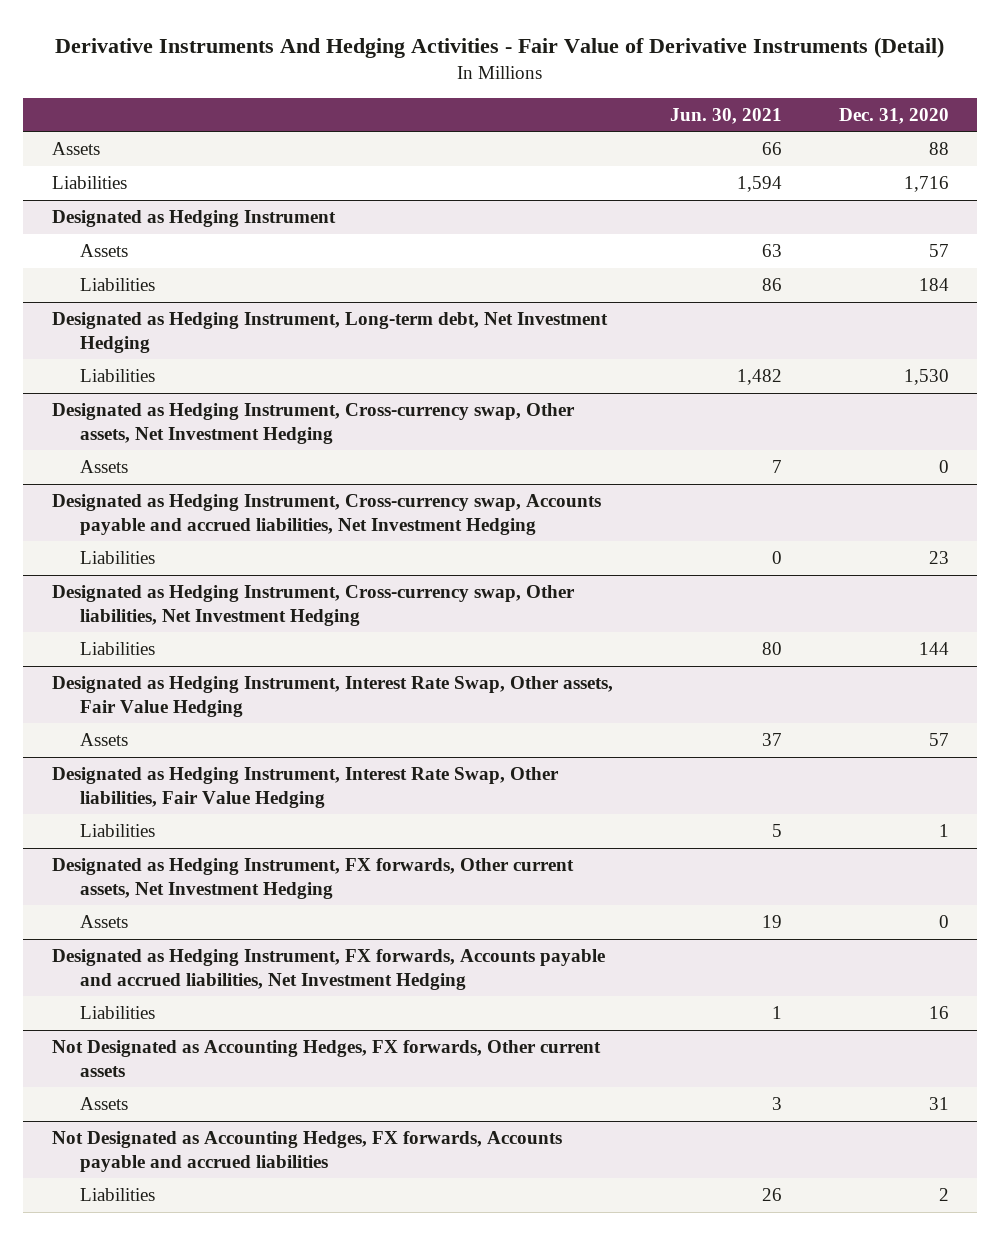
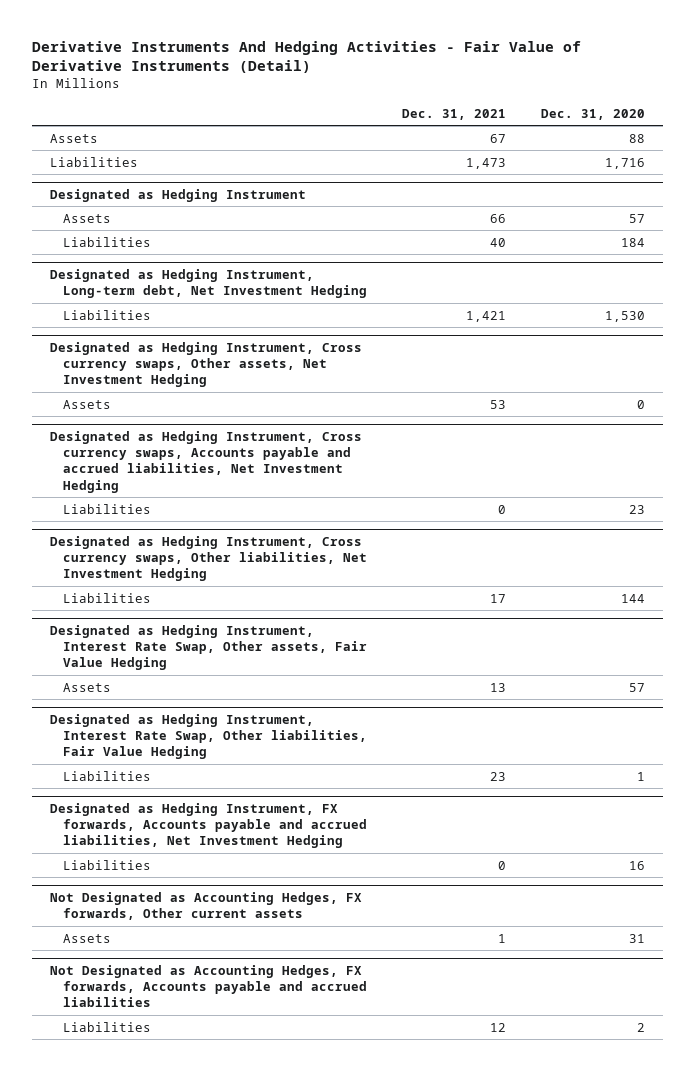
- | Jun. 30, 2021 | Dec. 31, 2020
+ | Dec. 31, 2021 | Dec. 31, 2020
- Designated as Hedging Instrument, Cross-currency swap, Other assets, Net Investment Hedging
+ Designated as Hedging Instrument, Cross currency swaps, Other assets, Net Investment Hedging
- Designated as Hedging Instrument, Cross-currency swap, Accounts payable and accrued liabilities, Net Investment Hedging
+ Designated as Hedging Instrument, Cross currency swaps, Accounts payable and accrued liabilities, Net Investment Hedging
- Designated as Hedging Instrument, Cross-currency swap, Other liabilities, Net Investment Hedging
+ Designated as Hedging Instrument, Cross currency swaps, Other liabilities, Net Investment Hedging
- Designated as Hedging Instrument, FX forwards, Other current assets, Net Investment Hedging
- Assets | 19 | 0

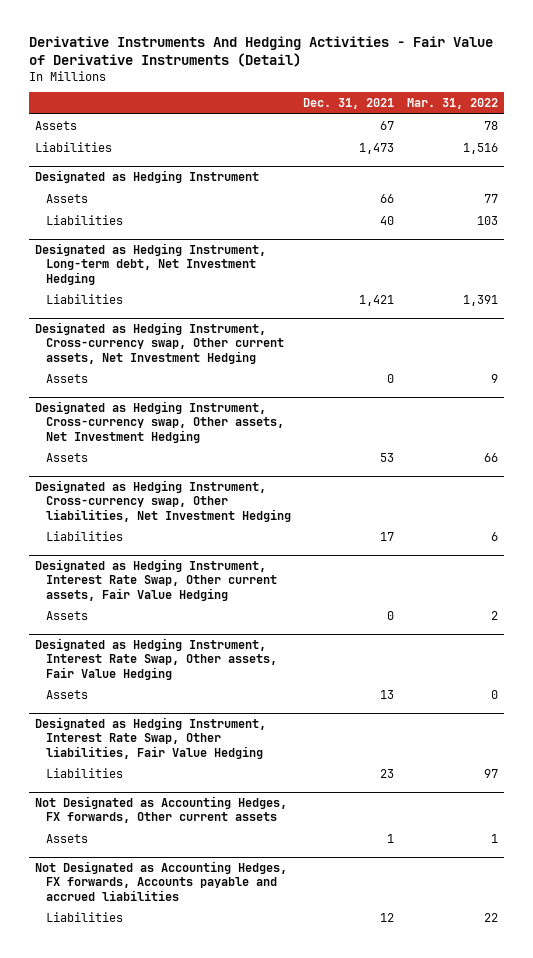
- | Dec. 31, 2021 | Dec. 31, 2020
+ | Dec. 31, 2021 | Mar. 31, 2022
- Designated as Hedging Instrument, Cross currency swaps, Other assets, Net Investment Hedging
+ Designated as Hedging Instrument, Cross-currency swap, Other current assets, Net Investment Hedging
+ Assets | 0 | 9
+ Designated as Hedging Instrument, Cross-currency swap, Other assets, Net Investment Hedging
- Designated as Hedging Instrument, Cross currency swaps, Accounts payable and accrued liabilities, Net Investment Hedging
- Liabilities | 0 | 23
- Designated as Hedging Instrument, Cross currency swaps, Other liabilities, Net Investment Hedging
+ Designated as Hedging Instrument, Cross-currency swap, Other liabilities, Net Investment Hedging
+ Designated as Hedging Instrument, Interest Rate Swap, Other current assets, Fair Value Hedging
+ Assets | 0 | 2
- Designated as Hedging Instrument, FX forwards, Accounts payable and accrued liabilities, Net Investment Hedging
- Liabilities | 0 | 16

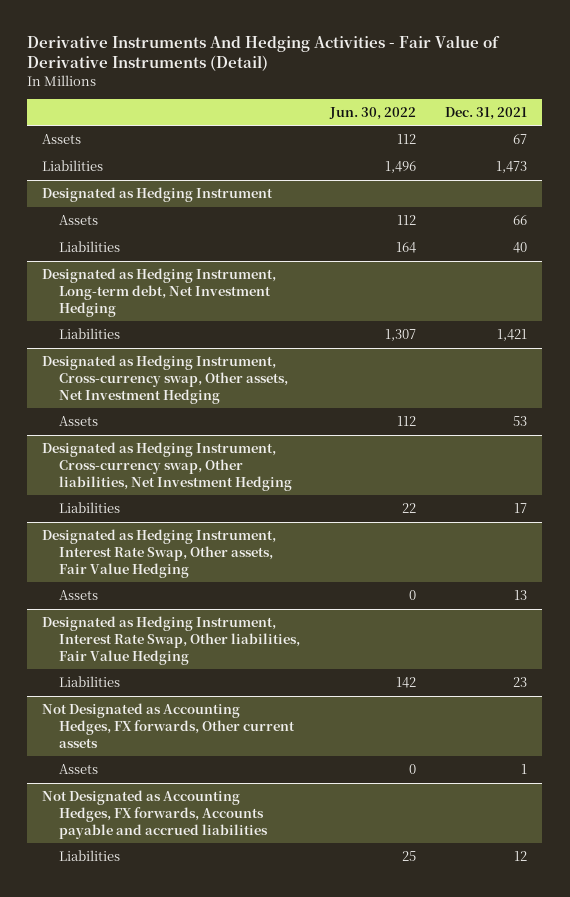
- | Dec. 31, 2021 | Mar. 31, 2022
+ | Jun. 30, 2022 | Dec. 31, 2021
- Designated as Hedging Instrument, Cross-currency swap, Other current assets, Net Investment Hedging
- Assets | 0 | 9
- Designated as Hedging Instrument, Interest Rate Swap, Other current assets, Fair Value Hedging
- Assets | 0 | 2

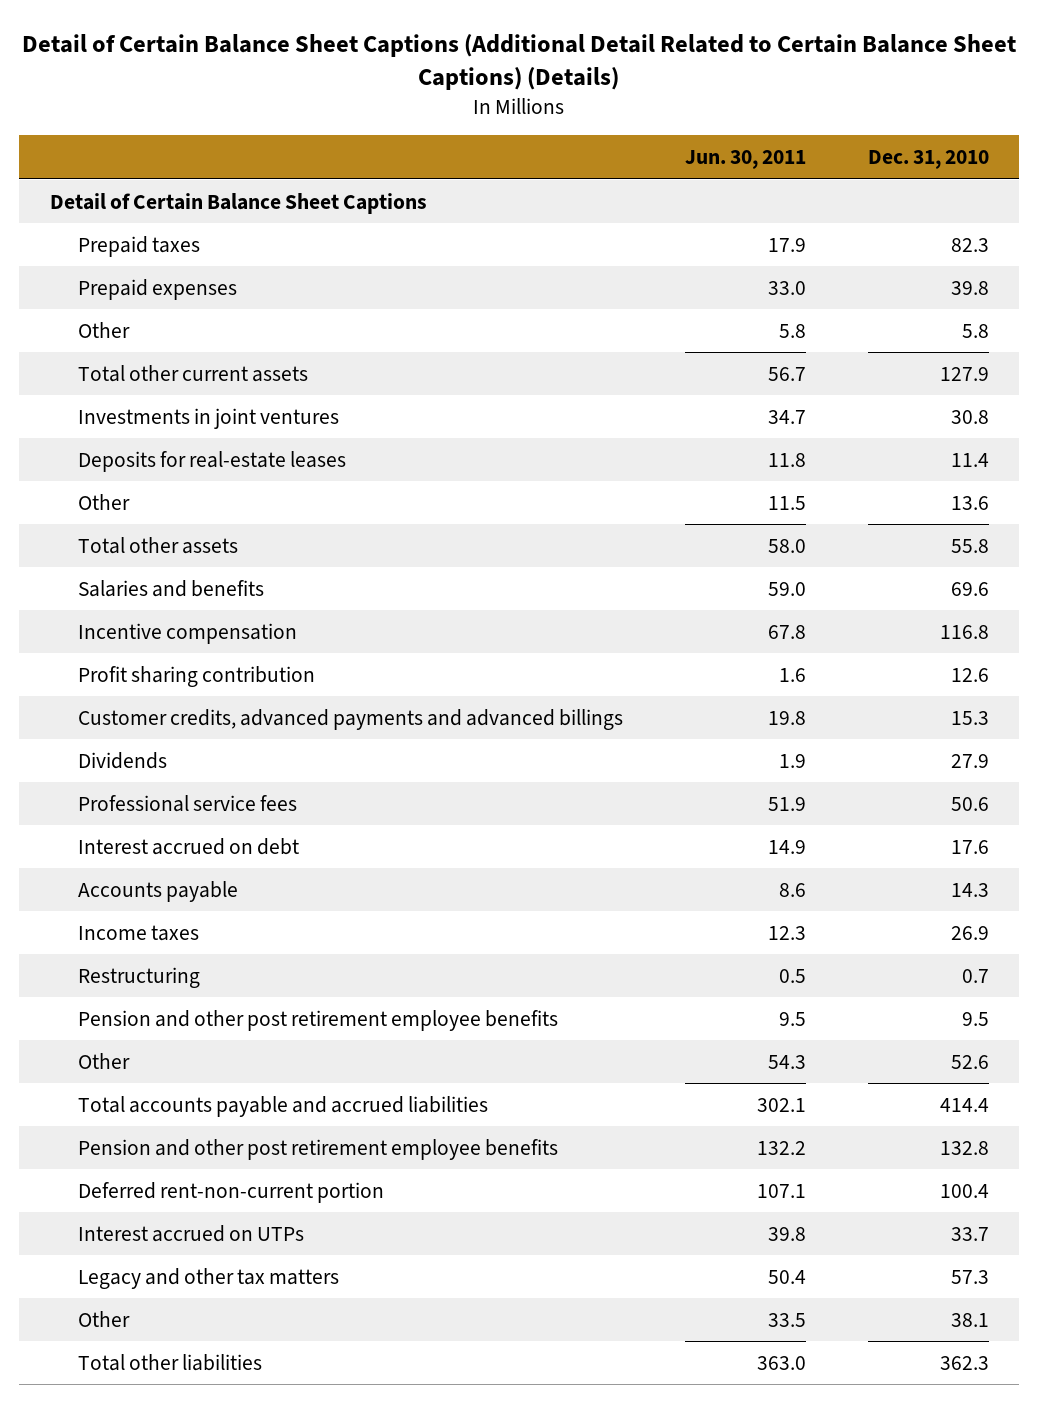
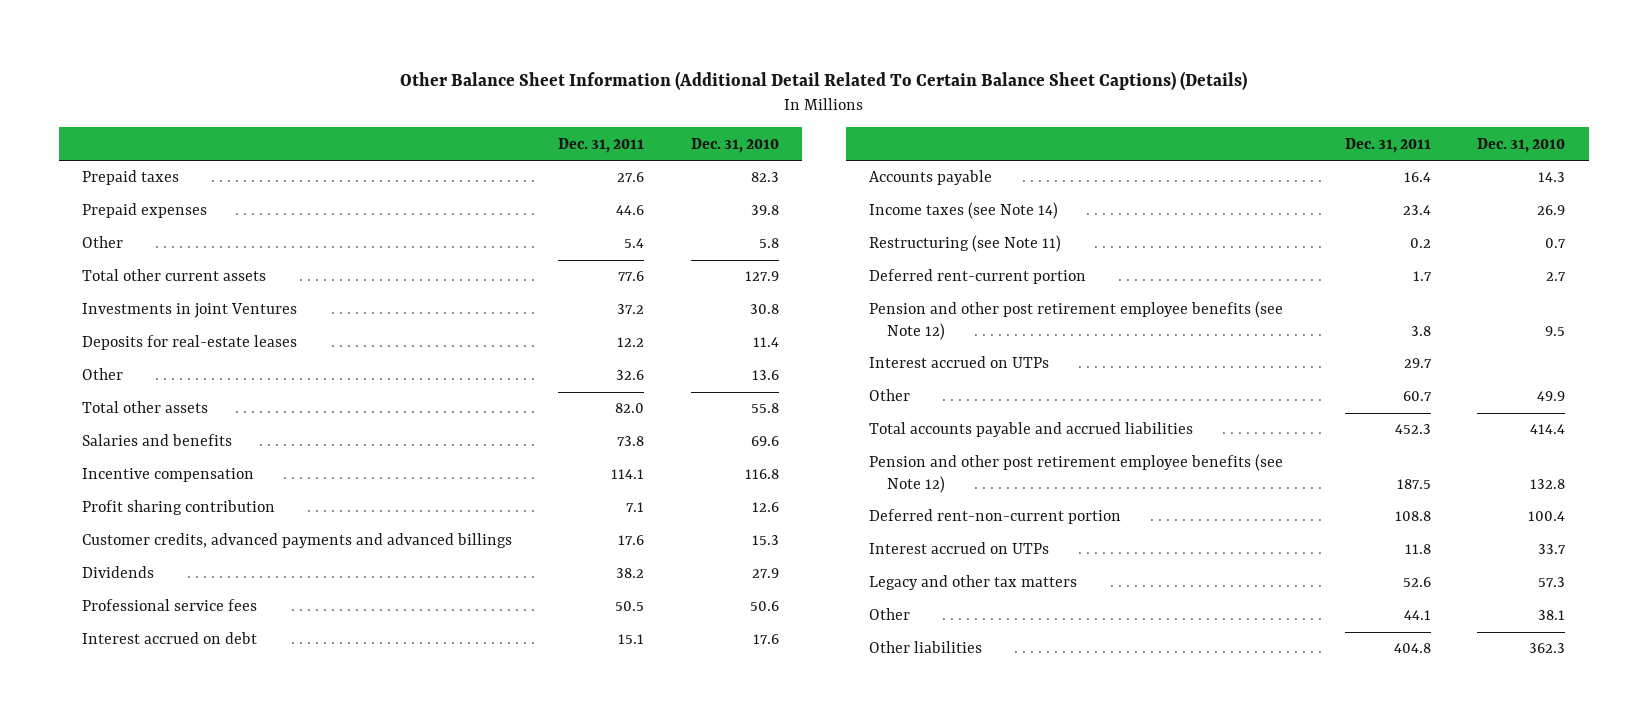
- Detail of Certain Balance Sheet Captions (Additional Detail Related to Certain Balance Sheet Captions) (Details)
+ Other Balance Sheet Information (Additional Detail Related To Certain Balance Sheet Captions) (Details)
- | Jun. 30, 2011 | Dec. 31, 2010
+ | Dec. 31, 2011 | Dec. 31, 2010
- Detail of Certain Balance Sheet Captions
- Investments in joint ventures | 34.7 | 30.8
+ Investments in joint Ventures | 37.2 | 30.8
- Income taxes | 12.3 | 26.9
- Restructuring | 0.5 | 0.7
- Pension and other post retirement employee benefits | 9.5 | 9.5
- Other | 54.3 | 52.6
+ Income taxes (see Note 14) | 23.4 | 26.9
+ Restructuring (see Note 11) | 0.2 | 0.7
+ Deferred rent-current portion | 1.7 | 2.7
+ Pension and other post retirement employee benefits (see Note 12) | 3.8 | 9.5
+ Interest accrued on UTPs | 29.7 |
+ Other | 60.7 | 49.9
- Pension and other post retirement employee benefits | 132.2 | 132.8
+ Pension and other post retirement employee benefits (see Note 12) | 187.5 | 132.8
- Total other liabilities | 363.0 | 362.3
+ Other liabilities | 404.8 | 362.3

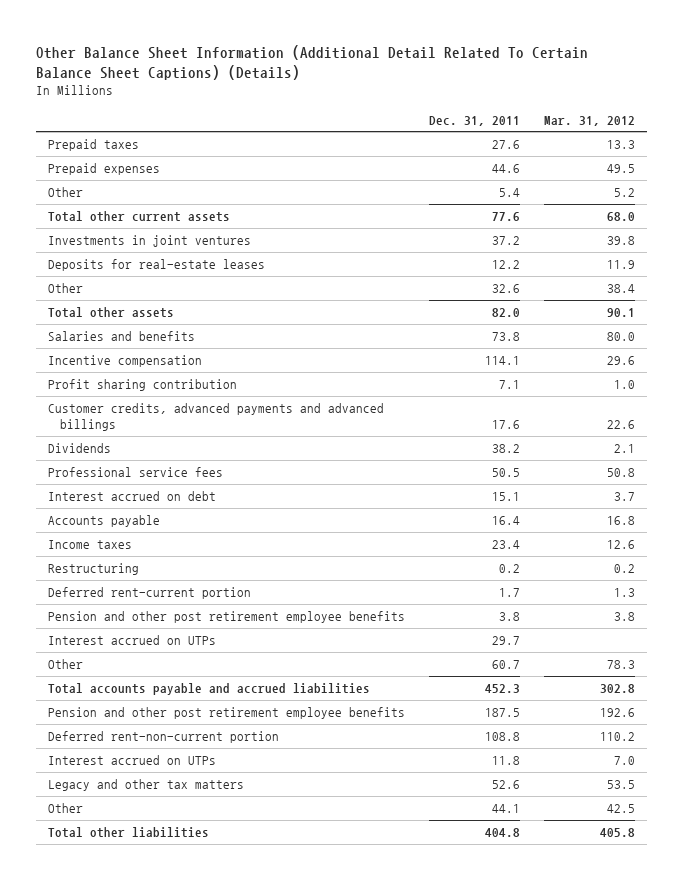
- | Dec. 31, 2011 | Dec. 31, 2010
+ | Dec. 31, 2011 | Mar. 31, 2012
- Investments in joint Ventures | 37.2 | 30.8
+ Investments in joint ventures | 37.2 | 39.8
- Income taxes (see Note 14) | 23.4 | 26.9
- Restructuring (see Note 11) | 0.2 | 0.7
+ Income taxes | 23.4 | 12.6
+ Restructuring | 0.2 | 0.2
- Pension and other post retirement employee benefits (see Note 12) | 3.8 | 9.5
+ Pension and other post retirement employee benefits | 3.8 | 3.8
- Pension and other post retirement employee benefits (see Note 12) | 187.5 | 132.8
+ Pension and other post retirement employee benefits | 187.5 | 192.6
- Other liabilities | 404.8 | 362.3
+ Total other liabilities | 404.8 | 405.8

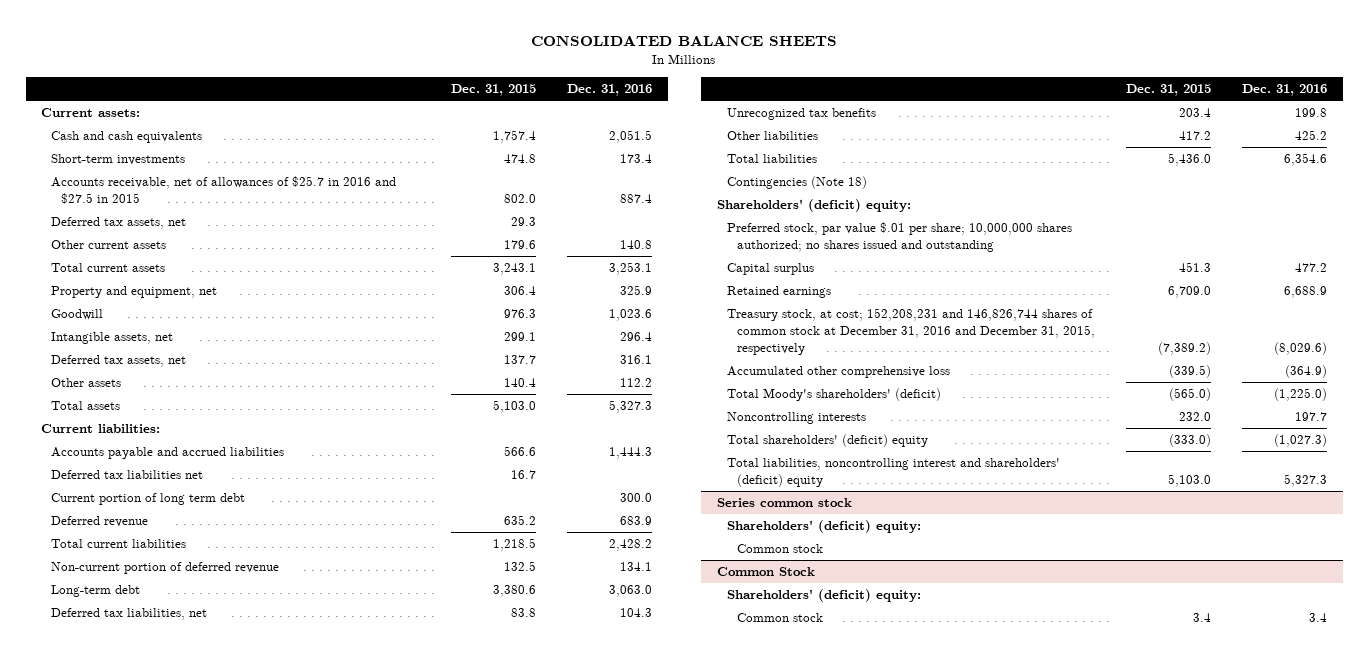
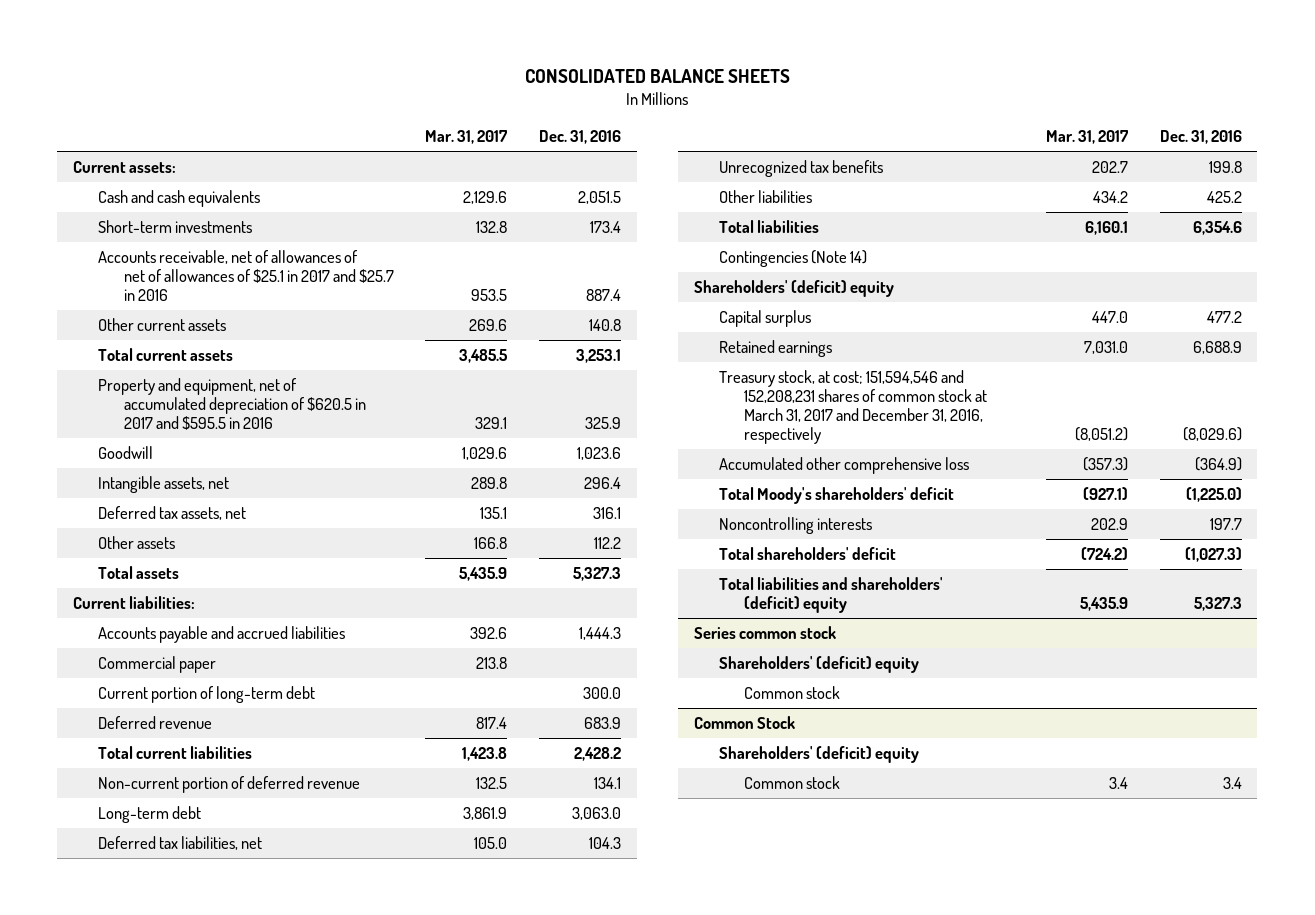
- | Dec. 31, 2015 | Dec. 31, 2016
+ | Mar. 31, 2017 | Dec. 31, 2016
- Accounts receivable, net of allowances of $25.7 in 2016 and $27.5 in 2015 | 802.0 | 887.4
- Deferred tax assets, net | 29.3 |
+ Accounts receivable, net of allowances of net of allowances of $25.1 in 2017 and $25.7 in 2016 | 953.5 | 887.4
- Property and equipment, net | 306.4 | 325.9
+ Property and equipment, net of accumulated depreciation of $620.5 in 2017 and $595.5 in 2016 | 329.1 | 325.9
- Deferred tax liabilities net | 16.7 |
- Current portion of long term debt | | 300.0
+ Commercial paper | 213.8 |
+ Current portion of long-term debt | | 300.0
- Contingencies (Note 18)
- Shareholders' (deficit) equity:
- Preferred stock, par value $.01 per share; 10,000,000 shares authorized; no shares issued and outstanding
+ Contingencies (Note 14)
+ Shareholders' (deficit) equity
- Treasury stock, at cost; 152,208,231 and 146,826,744 shares of common stock at December 31, 2016 and December 31, 2015, respectively | (7,389.2) | (8,029.6)
+ Treasury stock, at cost; 151,594,546 and 152,208,231 shares of common stock at March 31, 2017 and December 31, 2016, respectively | (8,051.2) | (8,029.6)
- Total Moody's shareholders' (deficit) | (565.0) | (1,225.0)
+ Total Moody's shareholders' deficit | (927.1) | (1,225.0)
- Total shareholders' (deficit) equity | (333.0) | (1,027.3)
- Total liabilities, noncontrolling interest and shareholders' (deficit) equity | 5,103.0 | 5,327.3
+ Total shareholders' deficit | (724.2) | (1,027.3)
+ Total liabilities and shareholders' (deficit) equity | 5,435.9 | 5,327.3
@ Series common stock
- Shareholders' (deficit) equity:
+ Shareholders' (deficit) equity
@ Common Stock
- Shareholders' (deficit) equity:
+ Shareholders' (deficit) equity

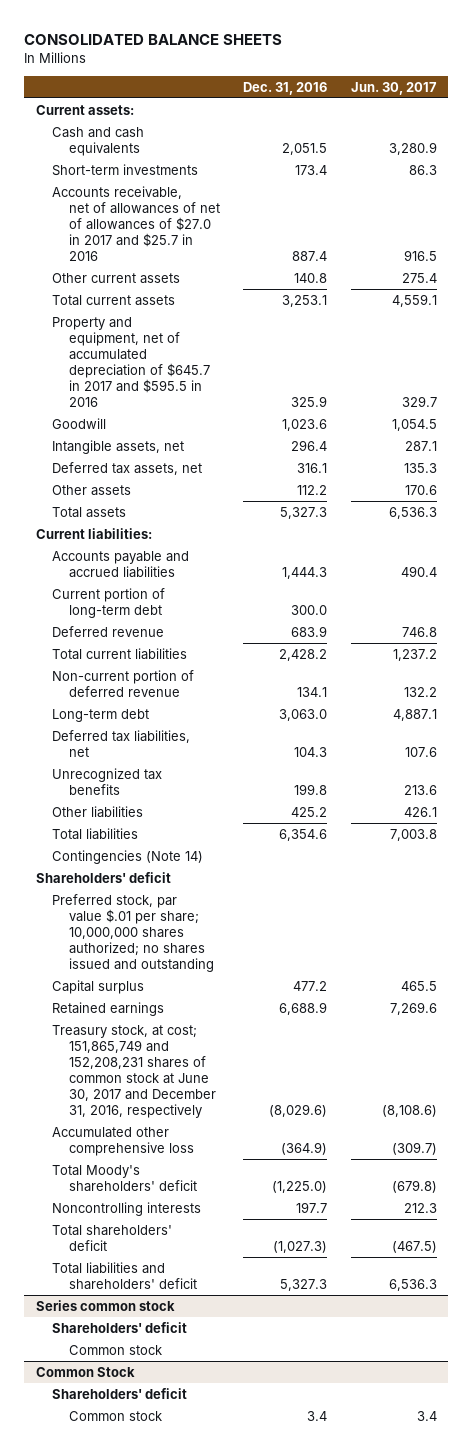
- | Mar. 31, 2017 | Dec. 31, 2016
+ | Dec. 31, 2016 | Jun. 30, 2017
- Accounts receivable, net of allowances of net of allowances of $25.1 in 2017 and $25.7 in 2016 | 953.5 | 887.4
+ Accounts receivable, net of allowances of net of allowances of $27.0 in 2017 and $25.7 in 2016 | 887.4 | 916.5
- Property and equipment, net of accumulated depreciation of $620.5 in 2017 and $595.5 in 2016 | 329.1 | 325.9
+ Property and equipment, net of accumulated depreciation of $645.7 in 2017 and $595.5 in 2016 | 325.9 | 329.7
- Commercial paper | 213.8 |
- Shareholders' (deficit) equity
+ Shareholders' deficit
+ Preferred stock, par value $.01 per share; 10,000,000 shares authorized; no shares issued and outstanding
- Treasury stock, at cost; 151,594,546 and 152,208,231 shares of common stock at March 31, 2017 and December 31, 2016, respectively | (8,051.2) | (8,029.6)
+ Treasury stock, at cost; 151,865,749 and 152,208,231 shares of common stock at June 30, 2017 and December 31, 2016, respectively | (8,029.6) | (8,108.6)
- Total liabilities and shareholders' (deficit) equity | 5,435.9 | 5,327.3
+ Total liabilities and shareholders' deficit | 5,327.3 | 6,536.3
@ Series common stock
- Shareholders' (deficit) equity
+ Shareholders' deficit
@ Common Stock
- Shareholders' (deficit) equity
+ Shareholders' deficit

